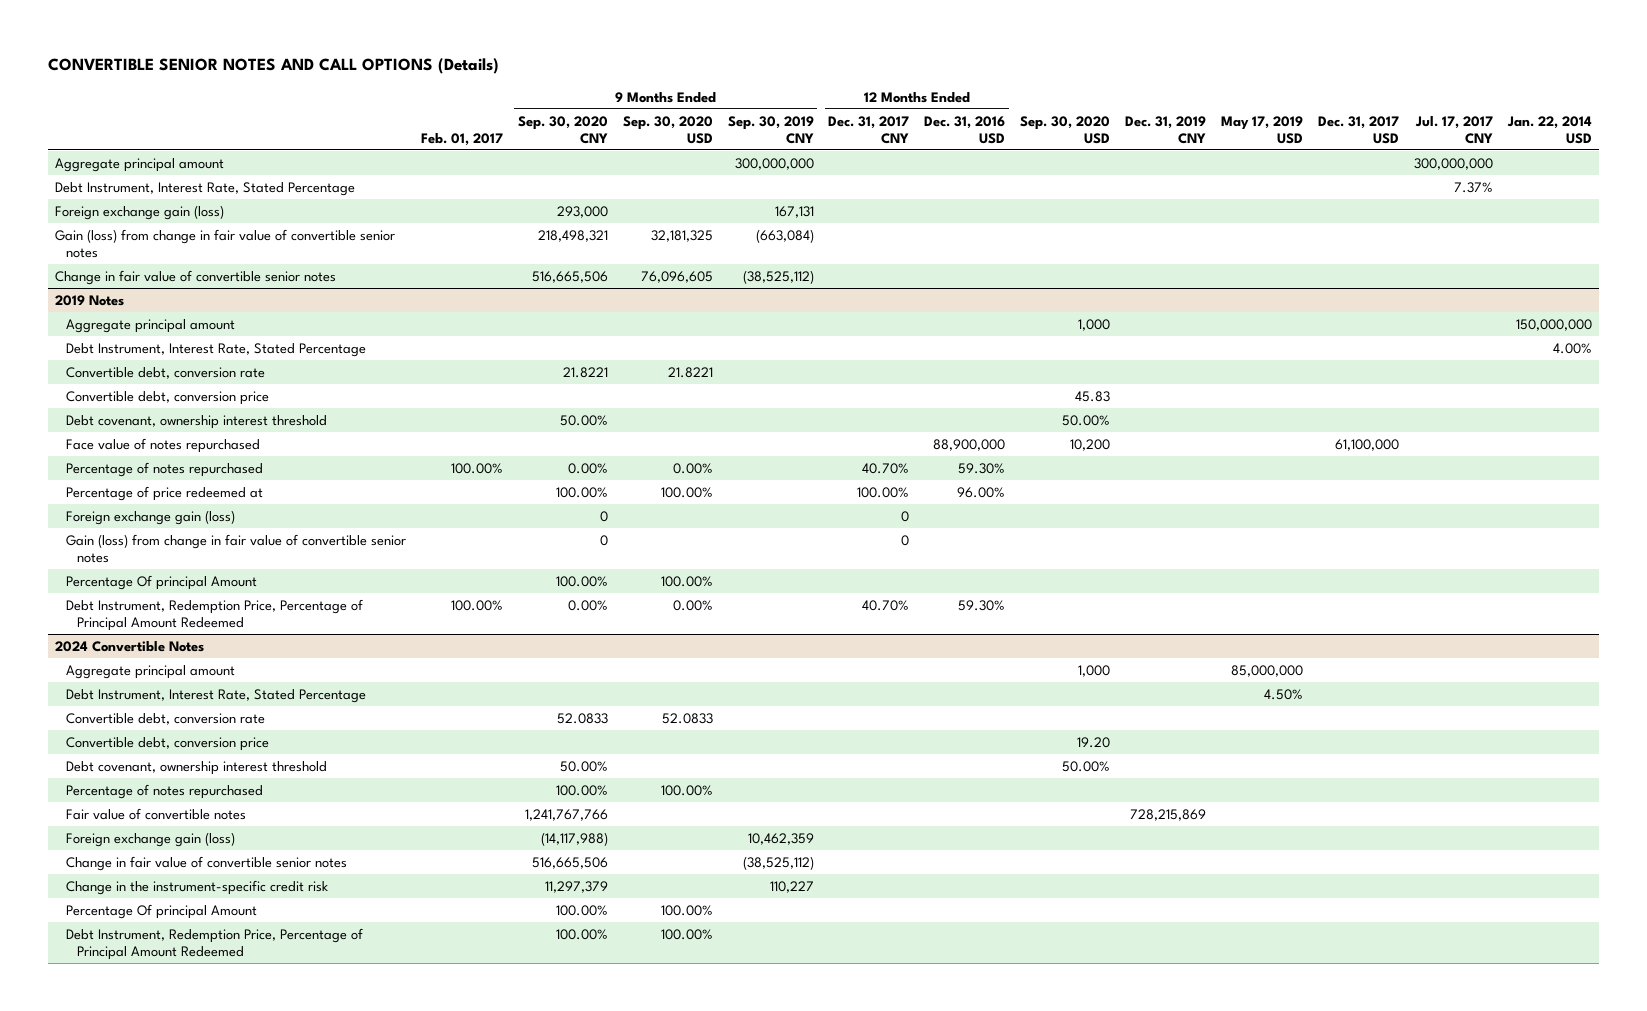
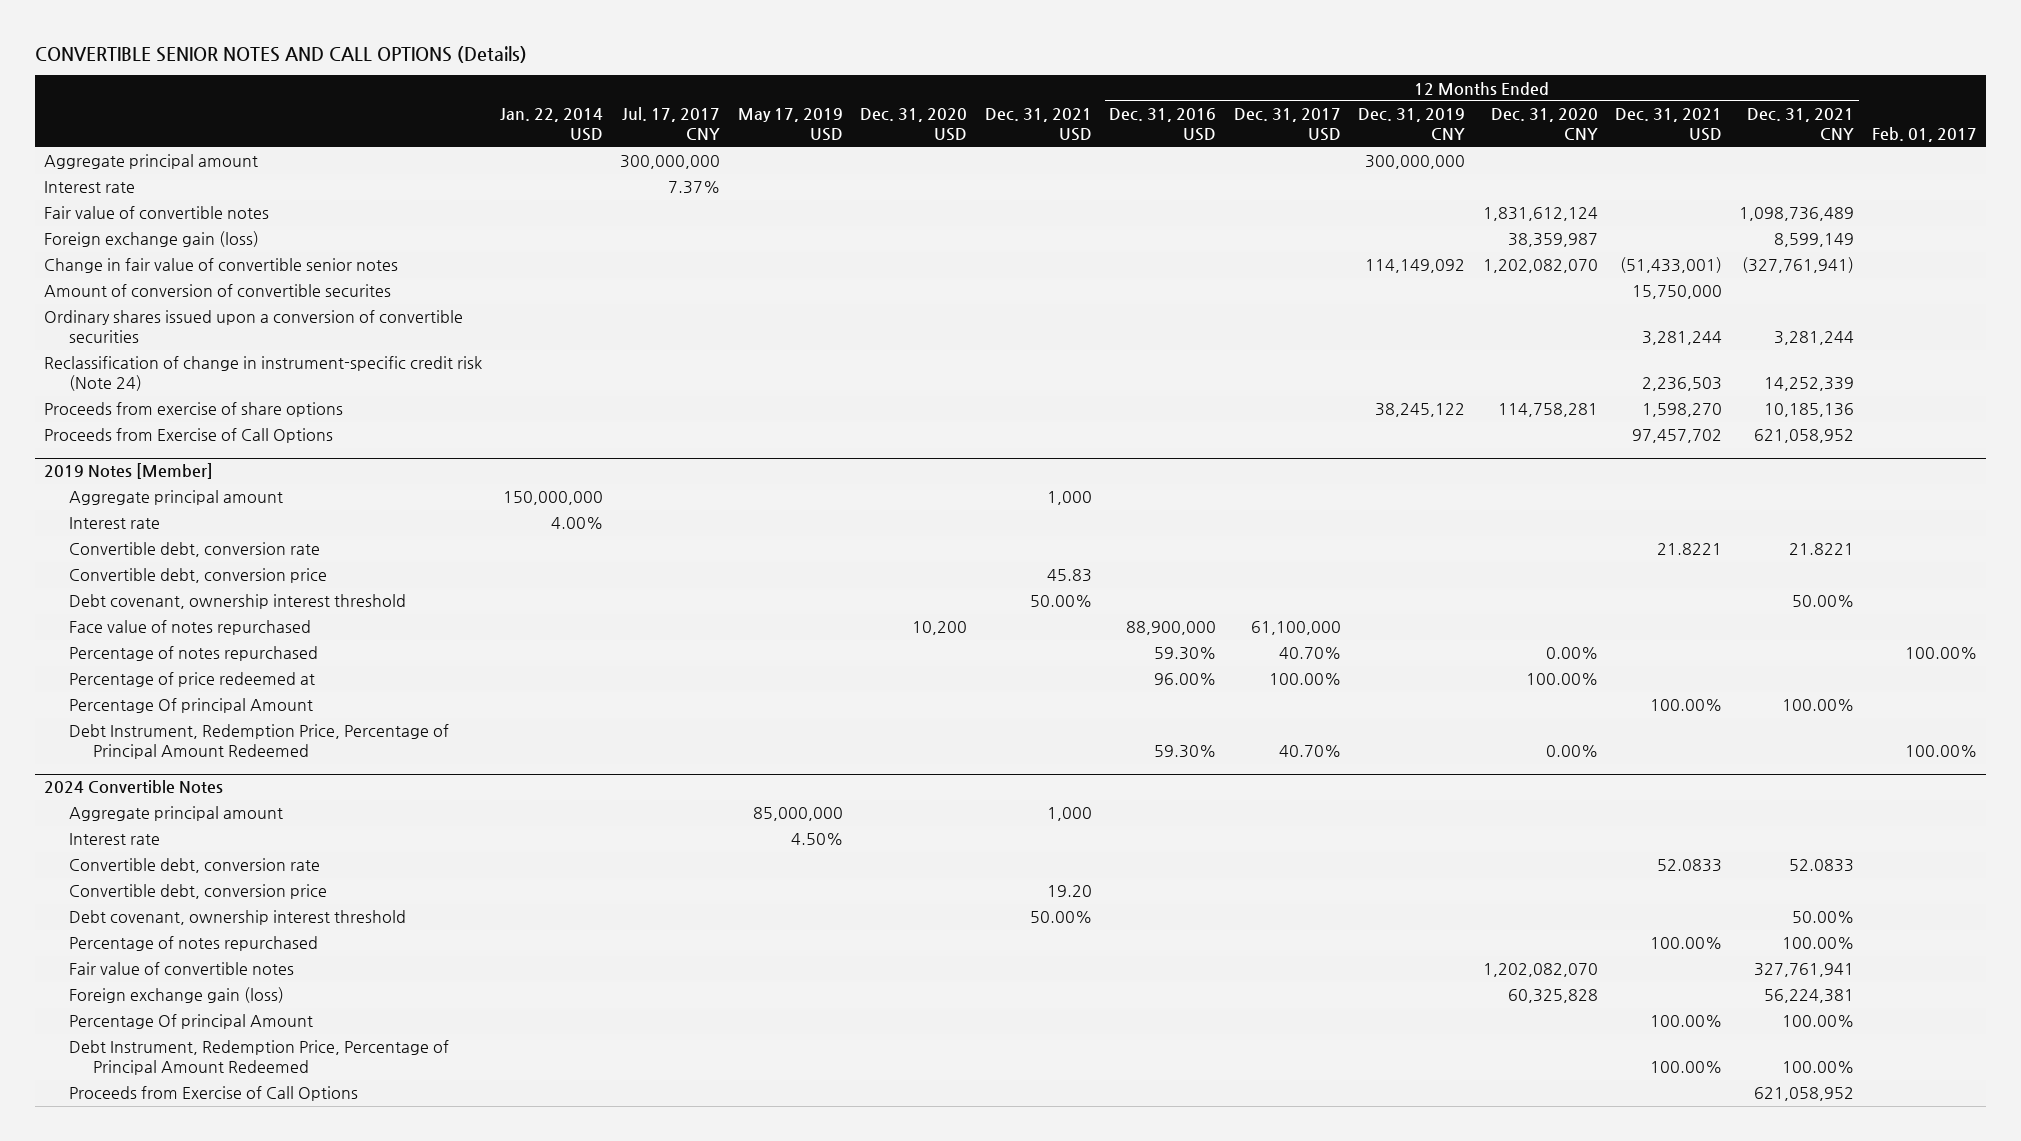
- | Feb. 01, 2017 | 9 Months Ended Sep. 30, 2020 CNY | 9 Months Ended Sep. 30, 2020 USD | 9 Months Ended Sep. 30, 2019 CNY | 12 Months Ended Dec. 31, 2017 CNY | 12 Months Ended Dec. 31, 2016 USD | Sep. 30, 2020 USD | Dec. 31, 2019 CNY | May 17, 2019 USD | Dec. 31, 2017 USD | Jul. 17, 2017 CNY | Jan. 22, 2014 USD
+ | Jan. 22, 2014 USD | Jul. 17, 2017 CNY | May 17, 2019 USD | Dec. 31, 2020 USD | Dec. 31, 2021 USD | 12 Months Ended Dec. 31, 2016 USD | 12 Months Ended Dec. 31, 2017 USD | 12 Months Ended Dec. 31, 2019 CNY | 12 Months Ended Dec. 31, 2020 CNY | 12 Months Ended Dec. 31, 2021 USD | 12 Months Ended Dec. 31, 2021 CNY | Feb. 01, 2017
- Debt Instrument, Interest Rate, Stated Percentage | | | | | | | | | | | 7.37% |
+ Interest rate | | 7.37% | | | | | | | | | |
+ Fair value of convertible notes | | | | | | | | | 1,831,612,124 | | 1,098,736,489 |
- Gain (loss) from change in fair value of convertible senior notes | | 218,498,321 | 32,181,325 | (663,084) | | | | | | | |
- 2019 Notes
+ Amount of conversion of convertible securites | | | | | | | | | | 15,750,000 | |
+ Ordinary shares issued upon a conversion of convertible securities | | | | | | | | | | 3,281,244 | 3,281,244 |
+ Reclassification of change in instrument-specific credit risk (Note 24) | | | | | | | | | | 2,236,503 | 14,252,339 |
+ Proceeds from exercise of share options | | | | | | | | 38,245,122 | 114,758,281 | 1,598,270 | 10,185,136 |
+ Proceeds from Exercise of Call Options | | | | | | | | | | 97,457,702 | 621,058,952 |
+ 2019 Notes [Member]
- Debt Instrument, Interest Rate, Stated Percentage | | | | | | | | | | | | 4.00%
+ Interest rate | 4.00% | | | | | | | | | | |
- Foreign exchange gain (loss) | | 0 | | | 0 | | | | | | |
- Gain (loss) from change in fair value of convertible senior notes | | 0 | | | 0 | | | | | | |
@ 2024 Convertible Notes
- Debt Instrument, Interest Rate, Stated Percentage | | | | | | | | | 4.50% | | |
+ Interest rate | | | 4.50% | | | | | | | | |
- Change in fair value of convertible senior notes | | 516,665,506 | | (38,525,112) | | | | | | | |
- Change in the instrument-specific credit risk | | 11,297,379 | | 110,227 | | | | | | | |
+ Proceeds from Exercise of Call Options | | | | | | | | | | | 621,058,952 |

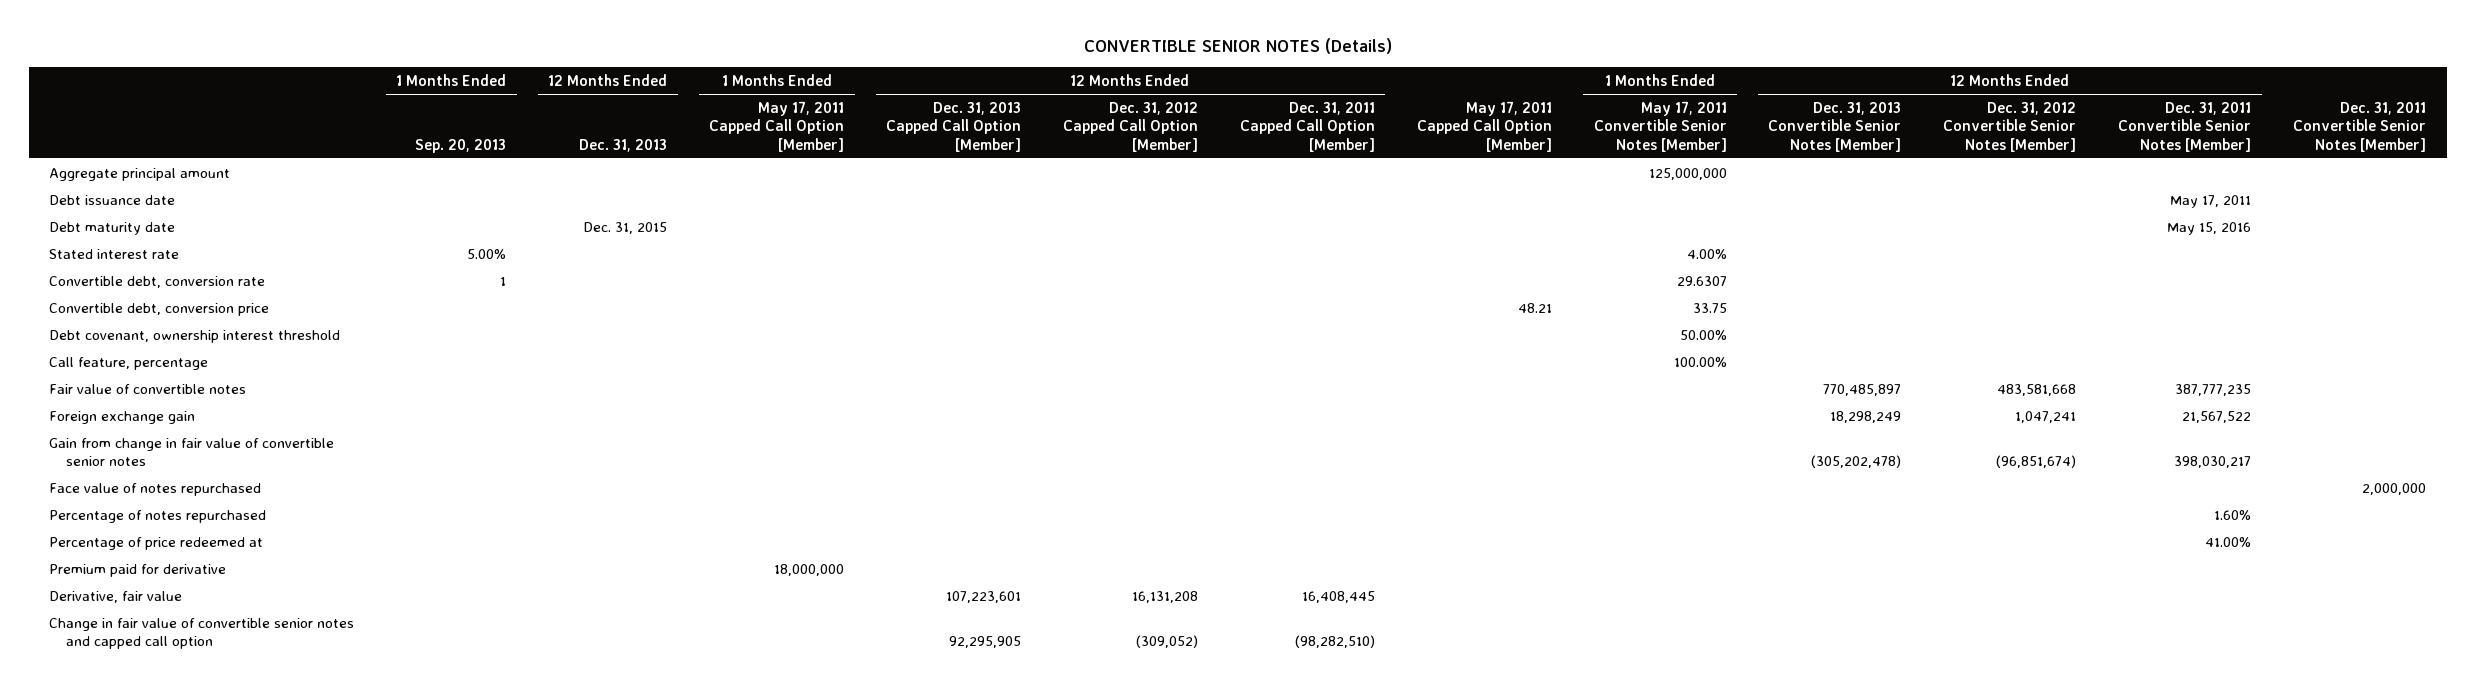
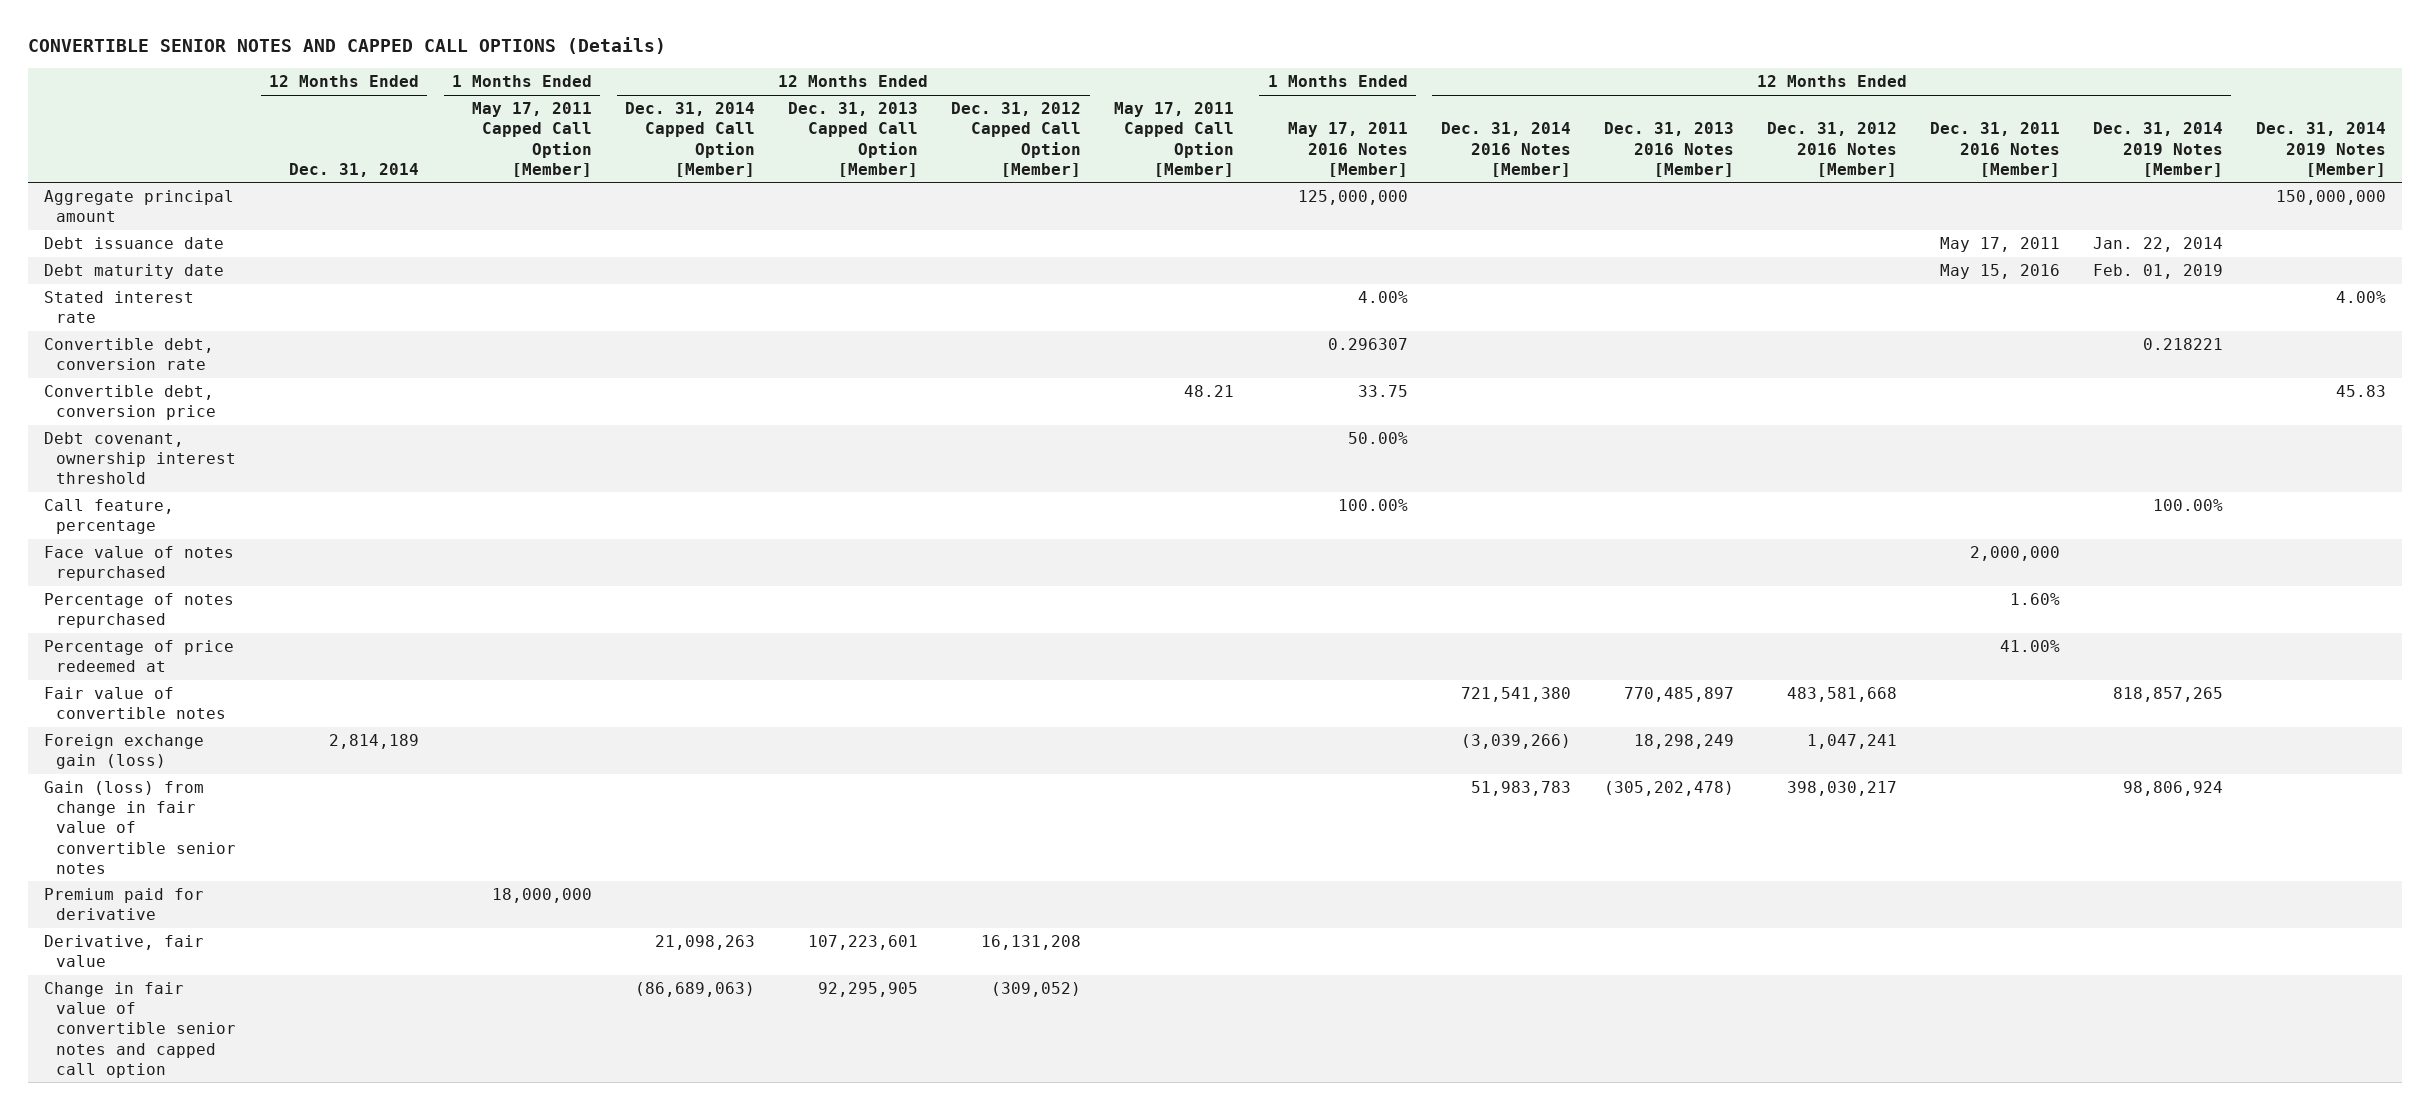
- CONVERTIBLE SENIOR NOTES (Details)
+ CONVERTIBLE SENIOR NOTES AND CAPPED CALL OPTIONS (Details)
- | 1 Months Ended Sep. 20, 2013 | 12 Months Ended Dec. 31, 2013 | 1 Months Ended May 17, 2011 Capped Call Option [Member] | 12 Months Ended Dec. 31, 2013 Capped Call Option [Member] | 12 Months Ended Dec. 31, 2012 Capped Call Option [Member] | 12 Months Ended Dec. 31, 2011 Capped Call Option [Member] | May 17, 2011 Capped Call Option [Member] | 1 Months Ended May 17, 2011 Convertible Senior Notes [Member] | 12 Months Ended Dec. 31, 2013 Convertible Senior Notes [Member] | 12 Months Ended Dec. 31, 2012 Convertible Senior Notes [Member] | 12 Months Ended Dec. 31, 2011 Convertible Senior Notes [Member] | Dec. 31, 2011 Convertible Senior Notes [Member]
+ | 12 Months Ended Dec. 31, 2014 | 1 Months Ended May 17, 2011 Capped Call Option [Member] | 12 Months Ended Dec. 31, 2014 Capped Call Option [Member] | 12 Months Ended Dec. 31, 2013 Capped Call Option [Member] | 12 Months Ended Dec. 31, 2012 Capped Call Option [Member] | May 17, 2011 Capped Call Option [Member] | 1 Months Ended May 17, 2011 2016 Notes [Member] | 12 Months Ended Dec. 31, 2014 2016 Notes [Member] | 12 Months Ended Dec. 31, 2013 2016 Notes [Member] | 12 Months Ended Dec. 31, 2012 2016 Notes [Member] | 12 Months Ended Dec. 31, 2011 2016 Notes [Member] | 12 Months Ended Dec. 31, 2014 2019 Notes [Member] | Dec. 31, 2014 2019 Notes [Member]
- Foreign exchange gain | | | | | | | | | 18,298,249 | 1,047,241 | 21,567,522 |
- Gain from change in fair value of convertible senior notes | | | | | | | | | (305,202,478) | (96,851,674) | 398,030,217 |
moved down: Fair value of convertible notes | | | | | | | | 721,541,380 | 770,485,897 | 483,581,668 | | 818,857,265 |
+ Foreign exchange gain (loss) | 2,814,189 | | | | | | | (3,039,266) | 18,298,249 | 1,047,241 | | |
+ Gain (loss) from change in fair value of convertible senior notes | | | | | | | | 51,983,783 | (305,202,478) | 398,030,217 | | 98,806,924 |

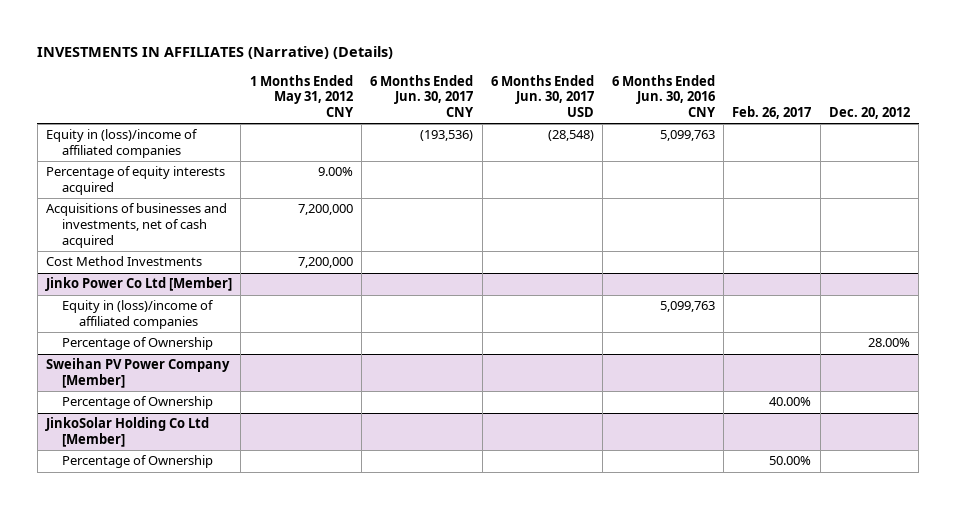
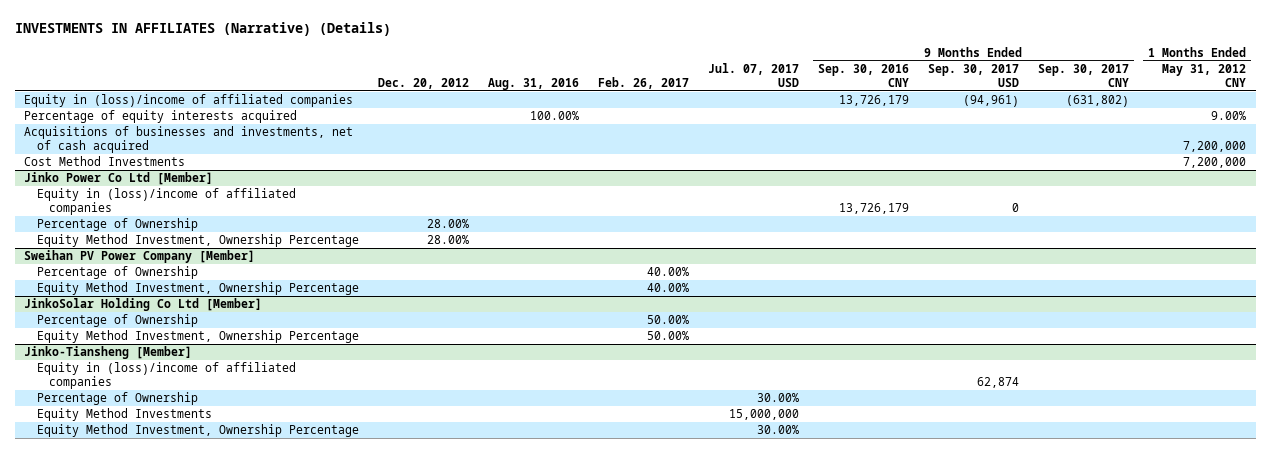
- | 1 Months Ended May 31, 2012 CNY | 6 Months Ended Jun. 30, 2017 CNY | 6 Months Ended Jun. 30, 2017 USD | 6 Months Ended Jun. 30, 2016 CNY | Feb. 26, 2017 | Dec. 20, 2012
+ | Dec. 20, 2012 | Aug. 31, 2016 | Feb. 26, 2017 | Jul. 07, 2017 USD | 9 Months Ended Sep. 30, 2016 CNY | 9 Months Ended Sep. 30, 2017 USD | 9 Months Ended Sep. 30, 2017 CNY | 1 Months Ended May 31, 2012 CNY
@ Jinko Power Co Ltd [Member]
+ Equity Method Investment, Ownership Percentage | 28.00% | | | | | | |
@ Sweihan PV Power Company [Member]
+ Equity Method Investment, Ownership Percentage | | | 40.00% | | | | |
@ JinkoSolar Holding Co Ltd [Member]
+ Equity Method Investment, Ownership Percentage | | | 50.00% | | | | |
+ Jinko-Tiansheng [Member]
+ Equity in (loss)/income of affiliated companies | | | | | | 62,874 | |
+ Percentage of Ownership | | | | 30.00% | | | |
+ Equity Method Investments | | | | 15,000,000 | | | |
+ Equity Method Investment, Ownership Percentage | | | | 30.00% | | | |

